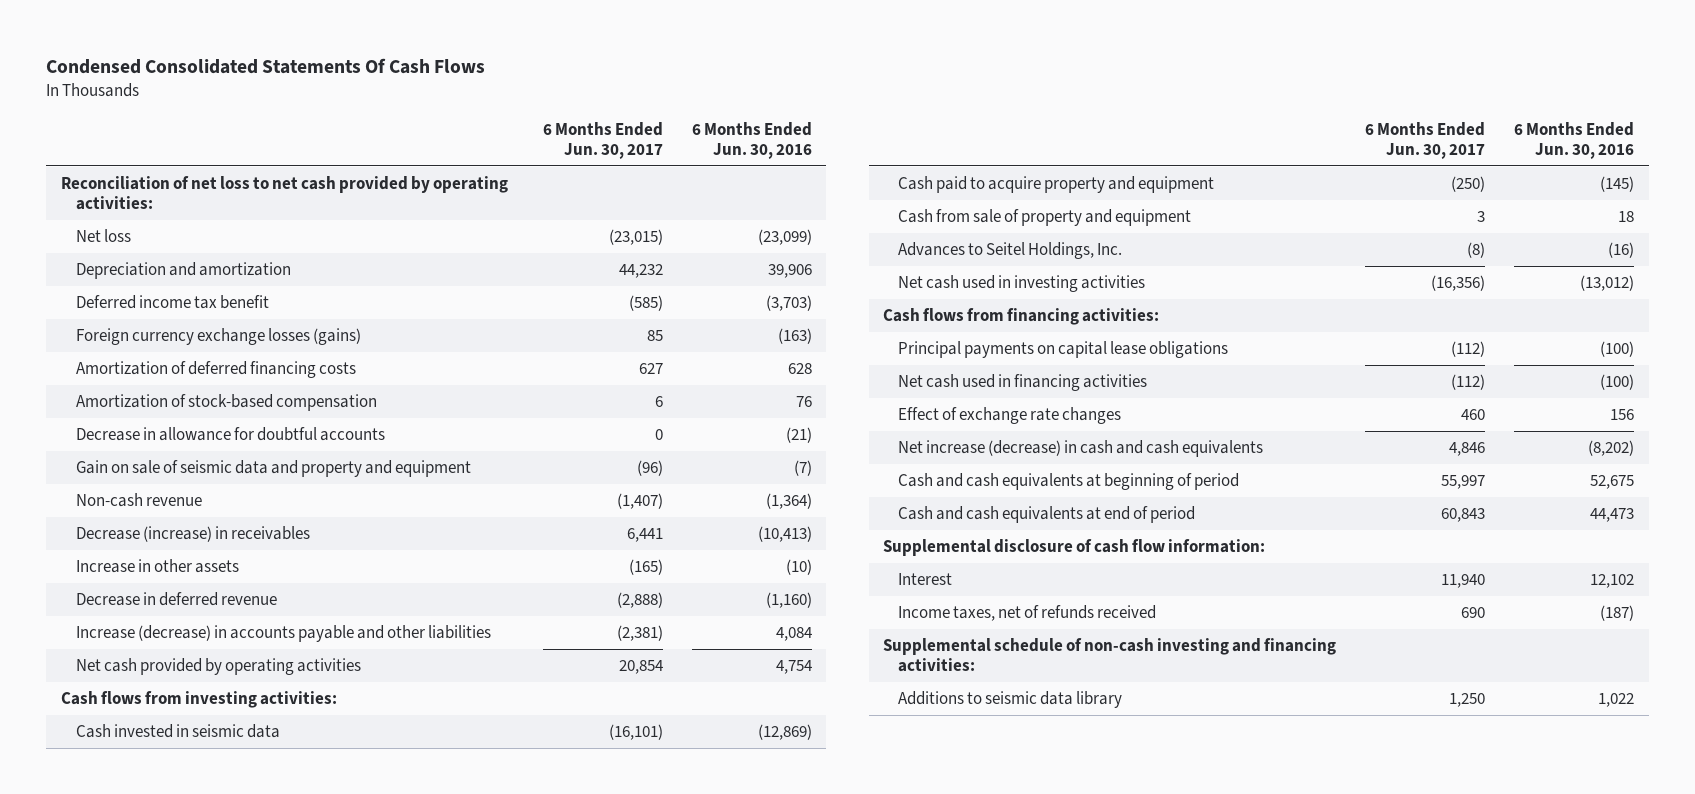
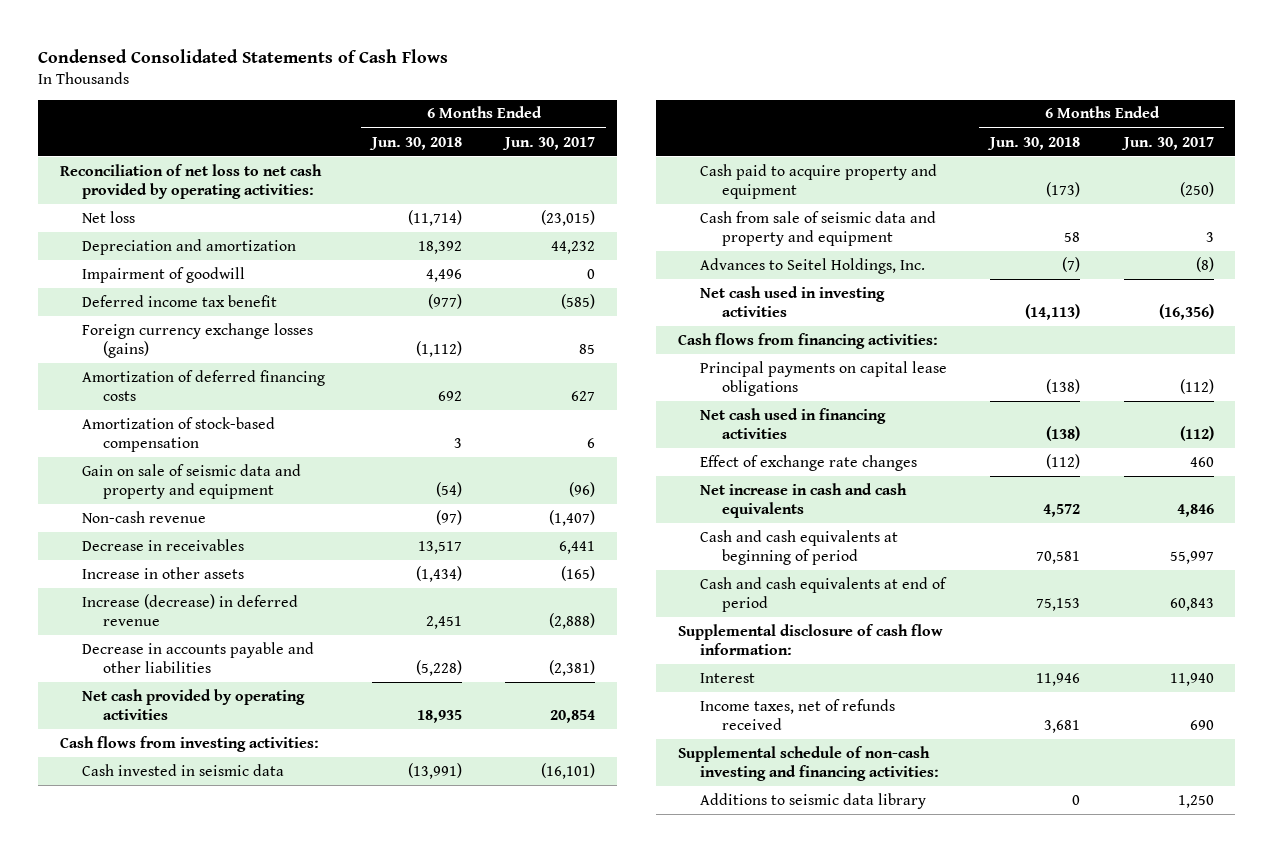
- Condensed Consolidated Statements Of Cash Flows
+ Condensed Consolidated Statements of Cash Flows
- | 6 Months Ended Jun. 30, 2017 | 6 Months Ended Jun. 30, 2016
+ | 6 Months Ended Jun. 30, 2018 | 6 Months Ended Jun. 30, 2017
+ Impairment of goodwill | 4,496 | 0
- Decrease in allowance for doubtful accounts | 0 | (21)
- Decrease (increase) in receivables | 6,441 | (10,413)
+ Decrease in receivables | 13,517 | 6,441
- Decrease in deferred revenue | (2,888) | (1,160)
- Increase (decrease) in accounts payable and other liabilities | (2,381) | 4,084
+ Increase (decrease) in deferred revenue | 2,451 | (2,888)
+ Decrease in accounts payable and other liabilities | (5,228) | (2,381)
- Cash from sale of property and equipment | 3 | 18
+ Cash from sale of seismic data and property and equipment | 58 | 3
- Net increase (decrease) in cash and cash equivalents | 4,846 | (8,202)
+ Net increase in cash and cash equivalents | 4,572 | 4,846

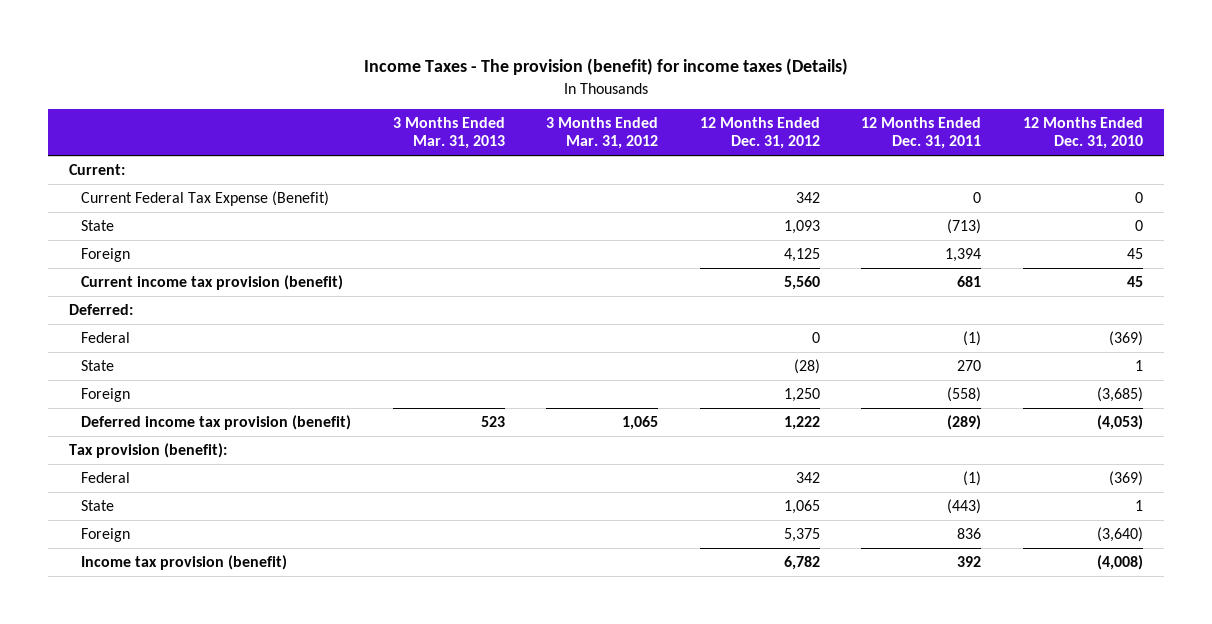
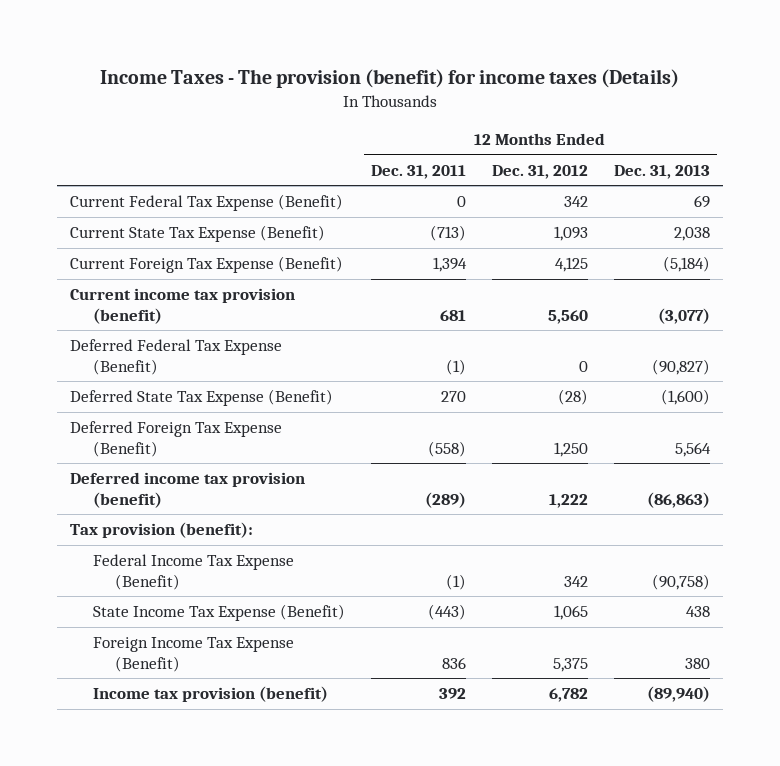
- | 3 Months Ended Mar. 31, 2013 | 3 Months Ended Mar. 31, 2012 | 12 Months Ended Dec. 31, 2012 | 12 Months Ended Dec. 31, 2011 | 12 Months Ended Dec. 31, 2010
+ | 12 Months Ended Dec. 31, 2011 | 12 Months Ended Dec. 31, 2012 | 12 Months Ended Dec. 31, 2013
- Current:
- State | | | 1,093 | (713) | 0
- Foreign | | | 4,125 | 1,394 | 45
+ Current State Tax Expense (Benefit) | (713) | 1,093 | 2,038
+ Current Foreign Tax Expense (Benefit) | 1,394 | 4,125 | (5,184)
- Deferred:
- Federal | | | 0 | (1) | (369)
- State | | | (28) | 270 | 1
- Foreign | | | 1,250 | (558) | (3,685)
+ Deferred Federal Tax Expense (Benefit) | (1) | 0 | (90,827)
+ Deferred State Tax Expense (Benefit) | 270 | (28) | (1,600)
+ Deferred Foreign Tax Expense (Benefit) | (558) | 1,250 | 5,564
- Federal | | | 342 | (1) | (369)
- State | | | 1,065 | (443) | 1
- Foreign | | | 5,375 | 836 | (3,640)
+ Federal Income Tax Expense (Benefit) | (1) | 342 | (90,758)
+ State Income Tax Expense (Benefit) | (443) | 1,065 | 438
+ Foreign Income Tax Expense (Benefit) | 836 | 5,375 | 380

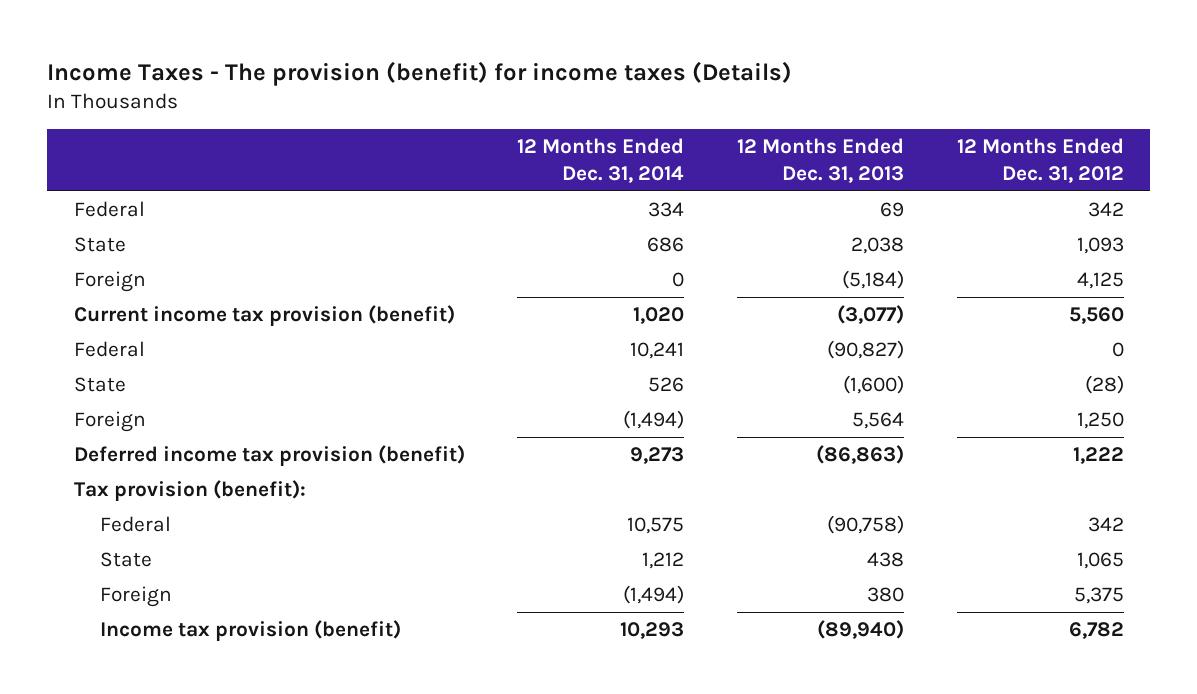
- | 12 Months Ended Dec. 31, 2011 | 12 Months Ended Dec. 31, 2012 | 12 Months Ended Dec. 31, 2013
+ | 12 Months Ended Dec. 31, 2014 | 12 Months Ended Dec. 31, 2013 | 12 Months Ended Dec. 31, 2012
- Current Federal Tax Expense (Benefit) | 0 | 342 | 69
- Current State Tax Expense (Benefit) | (713) | 1,093 | 2,038
- Current Foreign Tax Expense (Benefit) | 1,394 | 4,125 | (5,184)
+ Federal | 334 | 69 | 342
+ State | 686 | 2,038 | 1,093
+ Foreign | 0 | (5,184) | 4,125
- Deferred Federal Tax Expense (Benefit) | (1) | 0 | (90,827)
- Deferred State Tax Expense (Benefit) | 270 | (28) | (1,600)
- Deferred Foreign Tax Expense (Benefit) | (558) | 1,250 | 5,564
+ Federal | 10,241 | (90,827) | 0
+ State | 526 | (1,600) | (28)
+ Foreign | (1,494) | 5,564 | 1,250
- Federal Income Tax Expense (Benefit) | (1) | 342 | (90,758)
- State Income Tax Expense (Benefit) | (443) | 1,065 | 438
- Foreign Income Tax Expense (Benefit) | 836 | 5,375 | 380
+ Federal | 10,575 | (90,758) | 342
+ State | 1,212 | 438 | 1,065
+ Foreign | (1,494) | 380 | 5,375

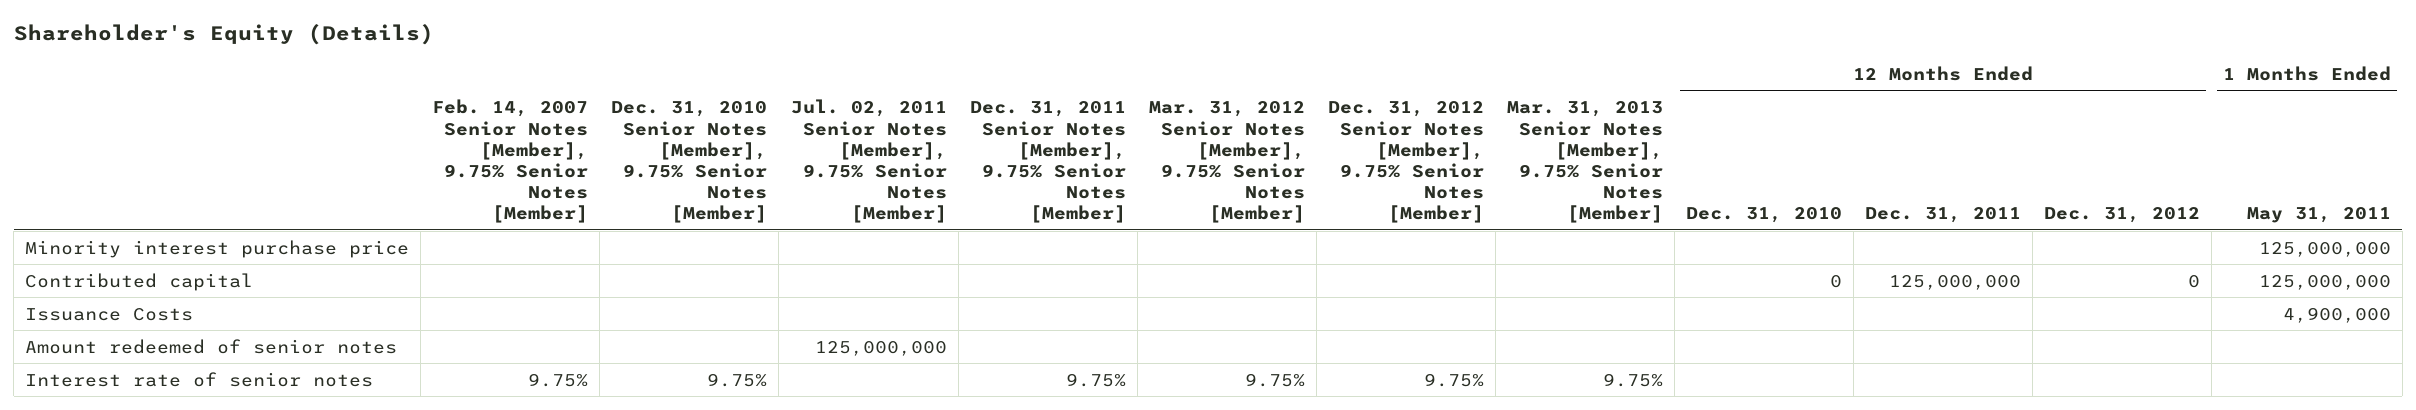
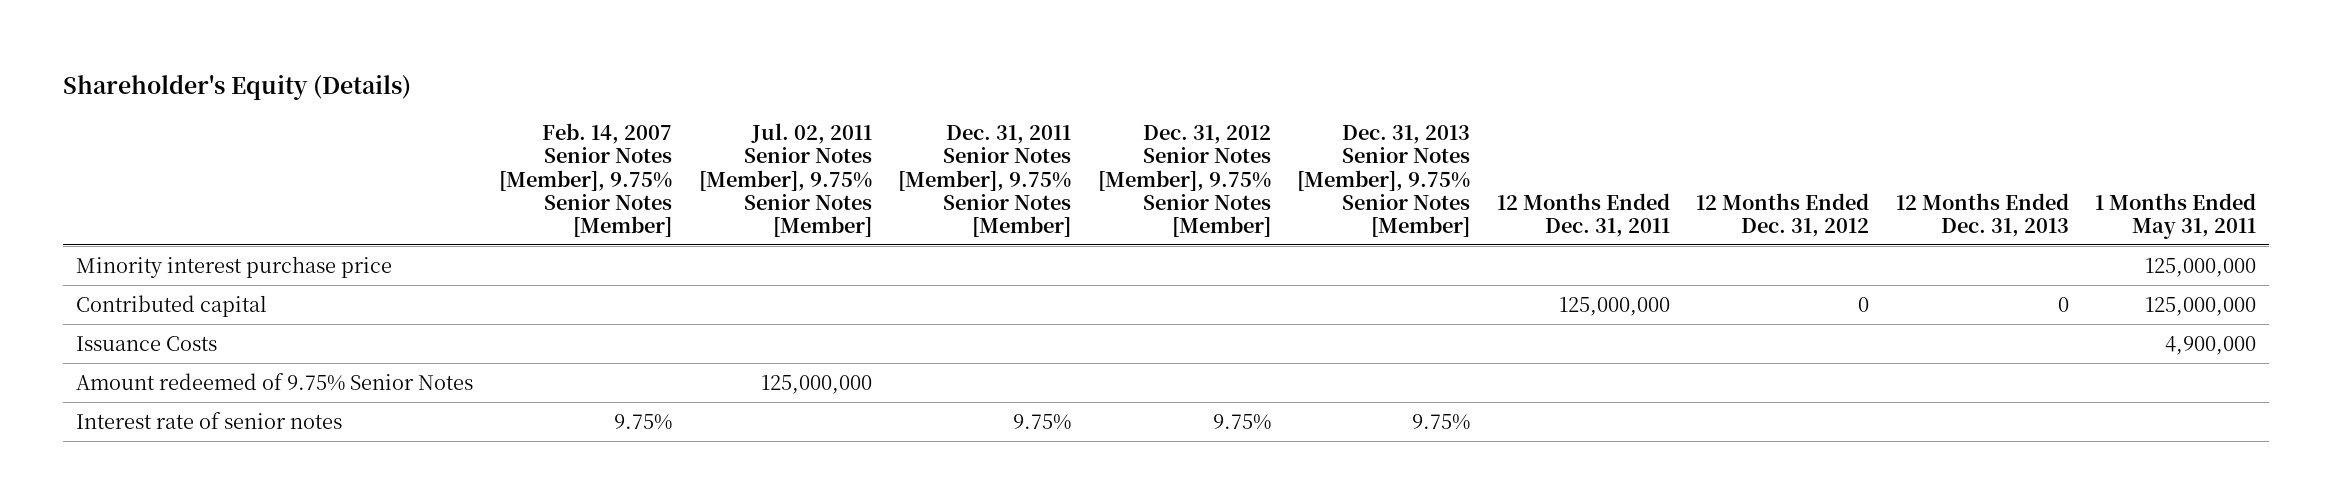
- | Feb. 14, 2007 Senior Notes [Member], 9.75% Senior Notes [Member] | Dec. 31, 2010 Senior Notes [Member], 9.75% Senior Notes [Member] | Jul. 02, 2011 Senior Notes [Member], 9.75% Senior Notes [Member] | Dec. 31, 2011 Senior Notes [Member], 9.75% Senior Notes [Member] | Mar. 31, 2012 Senior Notes [Member], 9.75% Senior Notes [Member] | Dec. 31, 2012 Senior Notes [Member], 9.75% Senior Notes [Member] | Mar. 31, 2013 Senior Notes [Member], 9.75% Senior Notes [Member] | 12 Months Ended Dec. 31, 2010 | 12 Months Ended Dec. 31, 2011 | 12 Months Ended Dec. 31, 2012 | 1 Months Ended May 31, 2011
+ | Feb. 14, 2007 Senior Notes [Member], 9.75% Senior Notes [Member] | Jul. 02, 2011 Senior Notes [Member], 9.75% Senior Notes [Member] | Dec. 31, 2011 Senior Notes [Member], 9.75% Senior Notes [Member] | Dec. 31, 2012 Senior Notes [Member], 9.75% Senior Notes [Member] | Dec. 31, 2013 Senior Notes [Member], 9.75% Senior Notes [Member] | 12 Months Ended Dec. 31, 2011 | 12 Months Ended Dec. 31, 2012 | 12 Months Ended Dec. 31, 2013 | 1 Months Ended May 31, 2011
- Amount redeemed of senior notes | | | 125,000,000 | | | | | | | |
+ Amount redeemed of 9.75% Senior Notes | | 125,000,000 | | | | | | |

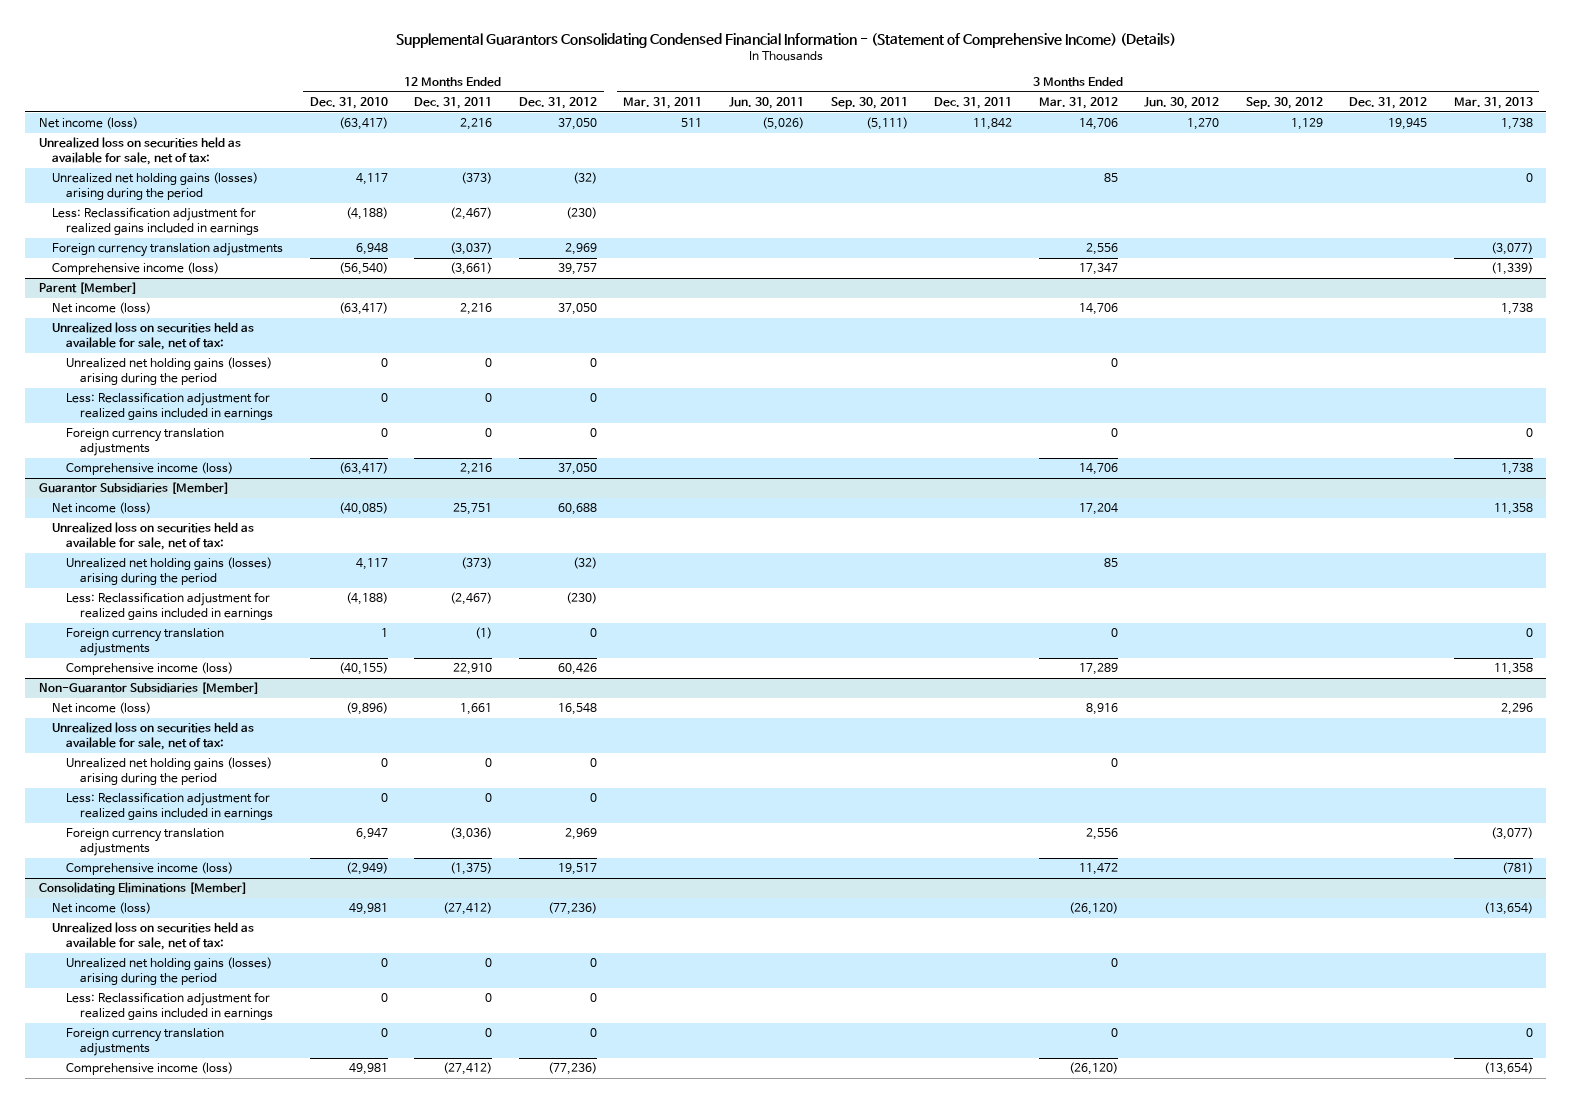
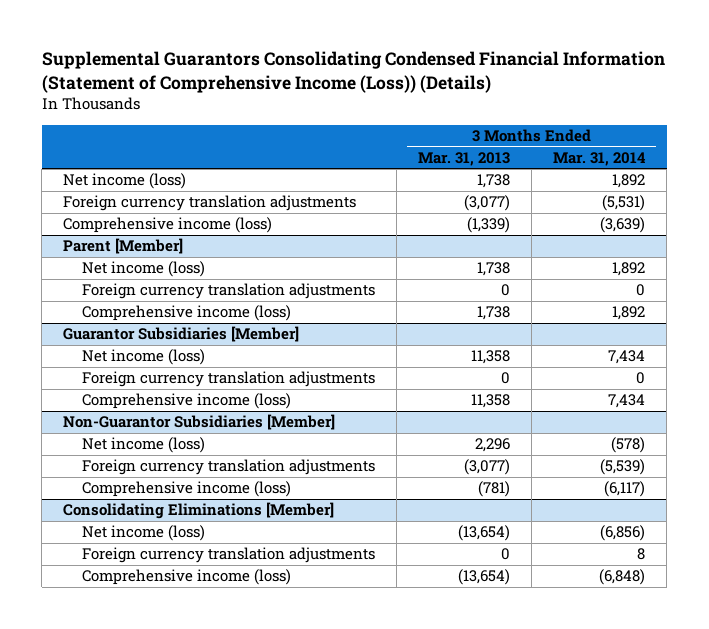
- Supplemental Guarantors Consolidating Condensed Financial Information - (Statement of Comprehensive Income) (Details)
+ Supplemental Guarantors Consolidating Condensed Financial Information (Statement of Comprehensive Income (Loss)) (Details)
- | 12 Months Ended Dec. 31, 2010 | 12 Months Ended Dec. 31, 2011 | 12 Months Ended Dec. 31, 2012 | 3 Months Ended Mar. 31, 2011 | 3 Months Ended Jun. 30, 2011 | 3 Months Ended Sep. 30, 2011 | 3 Months Ended Dec. 31, 2011 | 3 Months Ended Mar. 31, 2012 | 3 Months Ended Jun. 30, 2012 | 3 Months Ended Sep. 30, 2012 | 3 Months Ended Dec. 31, 2012 | 3 Months Ended Mar. 31, 2013
+ | 3 Months Ended Mar. 31, 2013 | 3 Months Ended Mar. 31, 2014
- Unrealized loss on securities held as available for sale, net of tax:
- Unrealized net holding gains (losses) arising during the period | 4,117 | (373) | (32) | | | | | 85 | | | | 0
- Less: Reclassification adjustment for realized gains included in earnings | (4,188) | (2,467) | (230) | | | | | | | | |
@ Parent [Member]
- Unrealized loss on securities held as available for sale, net of tax:
- Unrealized net holding gains (losses) arising during the period | 0 | 0 | 0 | | | | | 0 | | | |
- Less: Reclassification adjustment for realized gains included in earnings | 0 | 0 | 0 | | | | | | | | |
@ Guarantor Subsidiaries [Member]
- Unrealized loss on securities held as available for sale, net of tax:
- Unrealized net holding gains (losses) arising during the period | 4,117 | (373) | (32) | | | | | 85 | | | |
- Less: Reclassification adjustment for realized gains included in earnings | (4,188) | (2,467) | (230) | | | | | | | | |
@ Non-Guarantor Subsidiaries [Member]
- Unrealized loss on securities held as available for sale, net of tax:
- Unrealized net holding gains (losses) arising during the period | 0 | 0 | 0 | | | | | 0 | | | |
- Less: Reclassification adjustment for realized gains included in earnings | 0 | 0 | 0 | | | | | | | | |
@ Consolidating Eliminations [Member]
- Unrealized loss on securities held as available for sale, net of tax:
- Unrealized net holding gains (losses) arising during the period | 0 | 0 | 0 | | | | | 0 | | | |
- Less: Reclassification adjustment for realized gains included in earnings | 0 | 0 | 0 | | | | | | | | |

